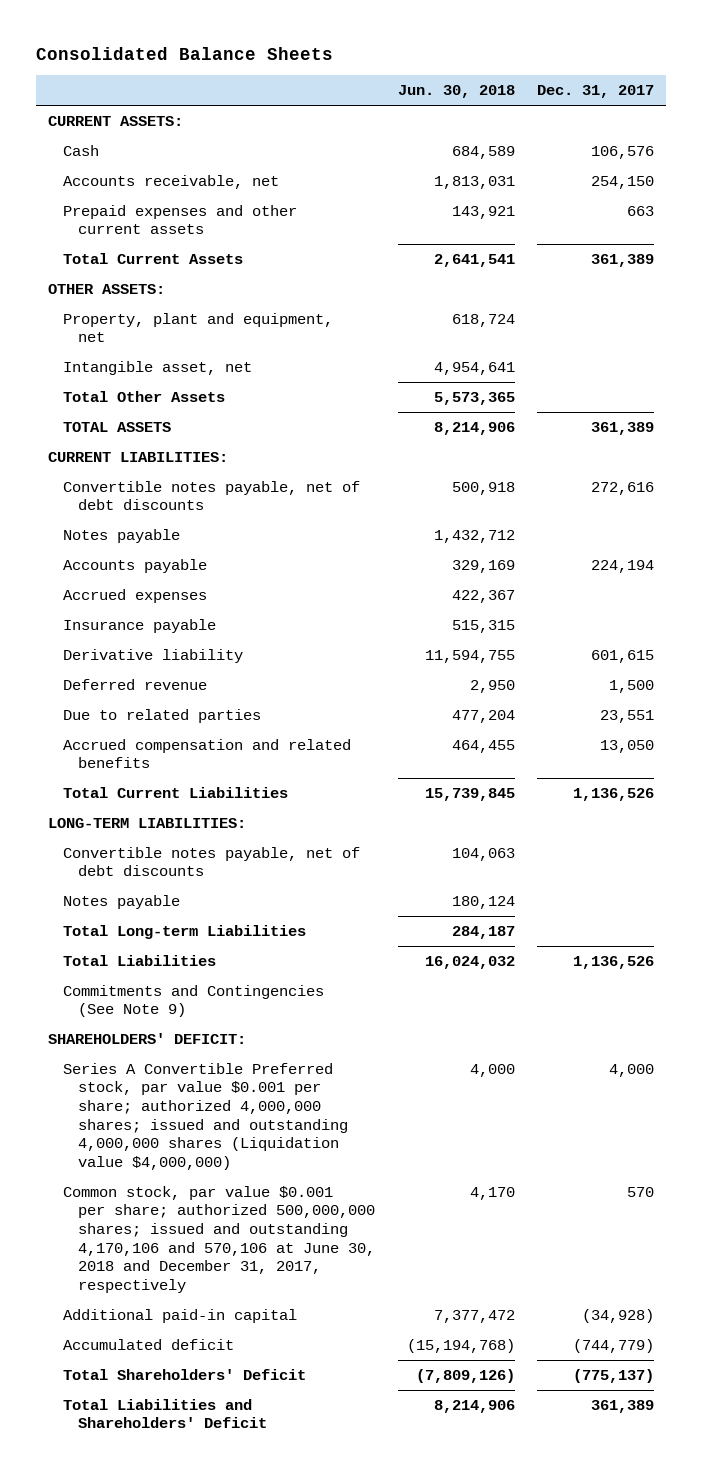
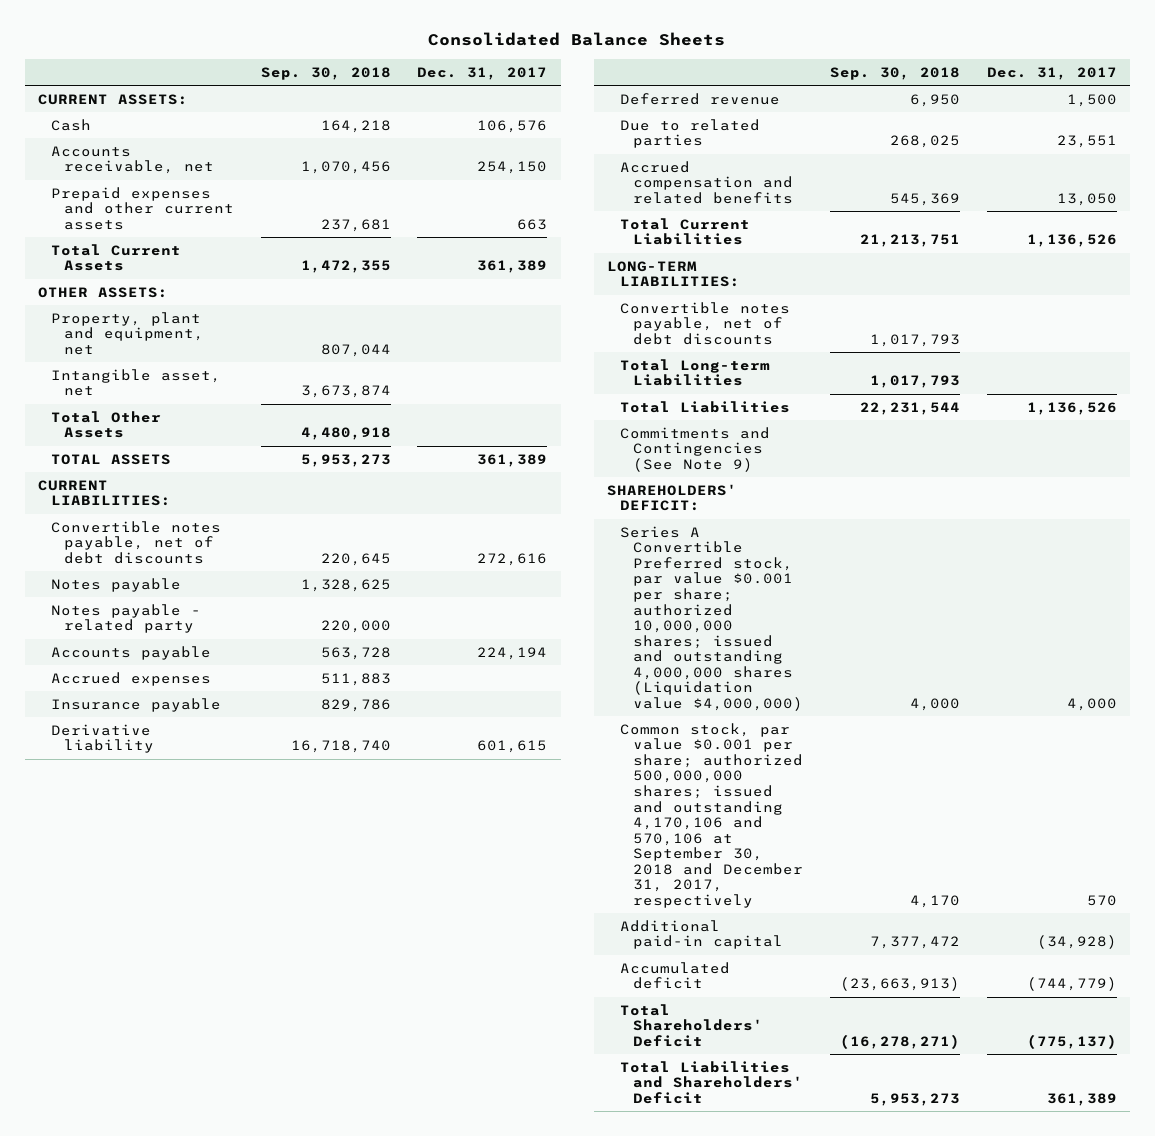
- | Jun. 30, 2018 | Dec. 31, 2017
+ | Sep. 30, 2018 | Dec. 31, 2017
+ Notes payable - related party | 220,000 |
- Notes payable | 180,124 |
- Series A Convertible Preferred stock, par value $0.001 per share; authorized 4,000,000 shares; issued and outstanding 4,000,000 shares (Liquidation value $4,000,000) | 4,000 | 4,000
- Common stock, par value $0.001 per share; authorized 500,000,000 shares; issued and outstanding 4,170,106 and 570,106 at June 30, 2018 and December 31, 2017, respectively | 4,170 | 570
+ Series A Convertible Preferred stock, par value $0.001 per share; authorized 10,000,000 shares; issued and outstanding 4,000,000 shares (Liquidation value $4,000,000) | 4,000 | 4,000
+ Common stock, par value $0.001 per share; authorized 500,000,000 shares; issued and outstanding 4,170,106 and 570,106 at September 30, 2018 and December 31, 2017, respectively | 4,170 | 570

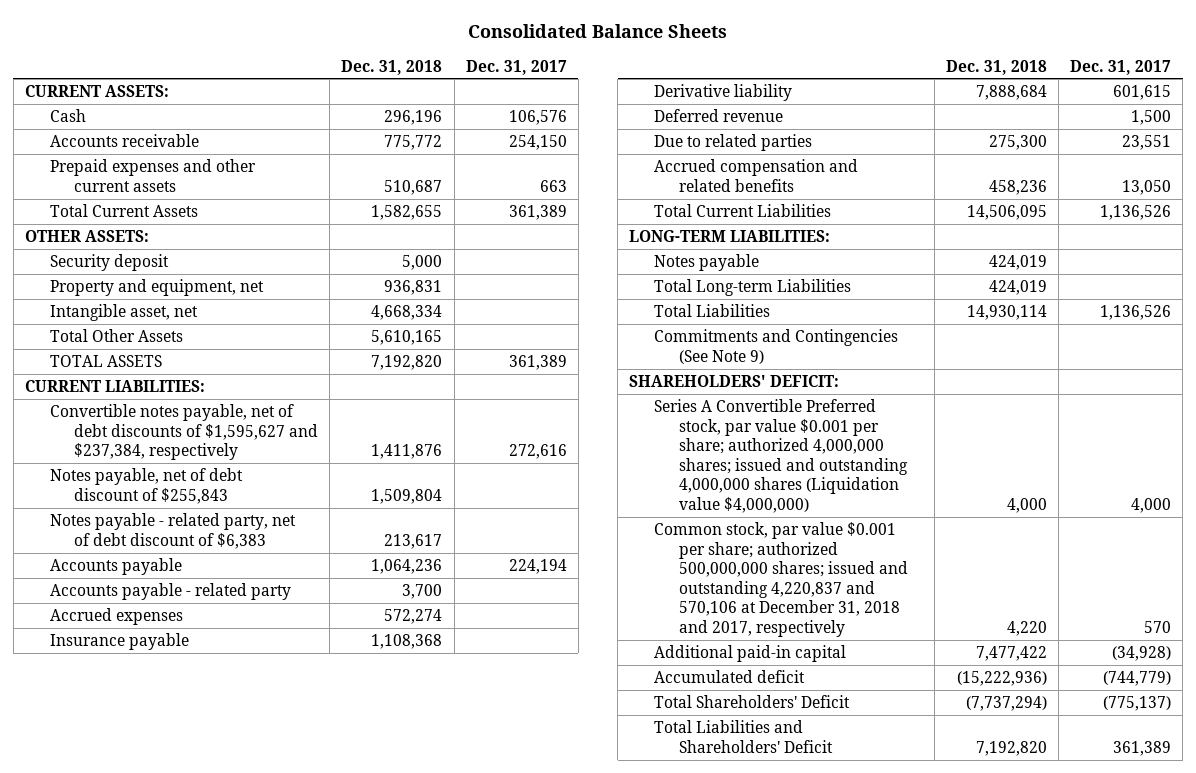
- | Sep. 30, 2018 | Dec. 31, 2017
+ | Dec. 31, 2018 | Dec. 31, 2017
- Accounts receivable, net | 1,070,456 | 254,150
+ Accounts receivable | 775,772 | 254,150
- Property, plant and equipment, net | 807,044 |
+ Security deposit | 5,000 |
+ Property and equipment, net | 936,831 |
- Convertible notes payable, net of debt discounts | 220,645 | 272,616
- Notes payable - related party | 220,000 |
+ Convertible notes payable, net of debt discounts of $1,595,627 and $237,384, respectively | 1,411,876 | 272,616
+ Notes payable, net of debt discount of $255,843 | 1,509,804 |
+ Notes payable - related party, net of debt discount of $6,383 | 213,617 |
+ Accounts payable - related party | 3,700 |
- Convertible notes payable, net of debt discounts | 1,017,793 |
moved down: Notes payable | 424,019 |
- Series A Convertible Preferred stock, par value $0.001 per share; authorized 10,000,000 shares; issued and outstanding 4,000,000 shares (Liquidation value $4,000,000) | 4,000 | 4,000
- Common stock, par value $0.001 per share; authorized 500,000,000 shares; issued and outstanding 4,170,106 and 570,106 at September 30, 2018 and December 31, 2017, respectively | 4,170 | 570
+ Series A Convertible Preferred stock, par value $0.001 per share; authorized 4,000,000 shares; issued and outstanding 4,000,000 shares (Liquidation value $4,000,000) | 4,000 | 4,000
+ Common stock, par value $0.001 per share; authorized 500,000,000 shares; issued and outstanding 4,220,837 and 570,106 at December 31, 2018 and 2017, respectively | 4,220 | 570

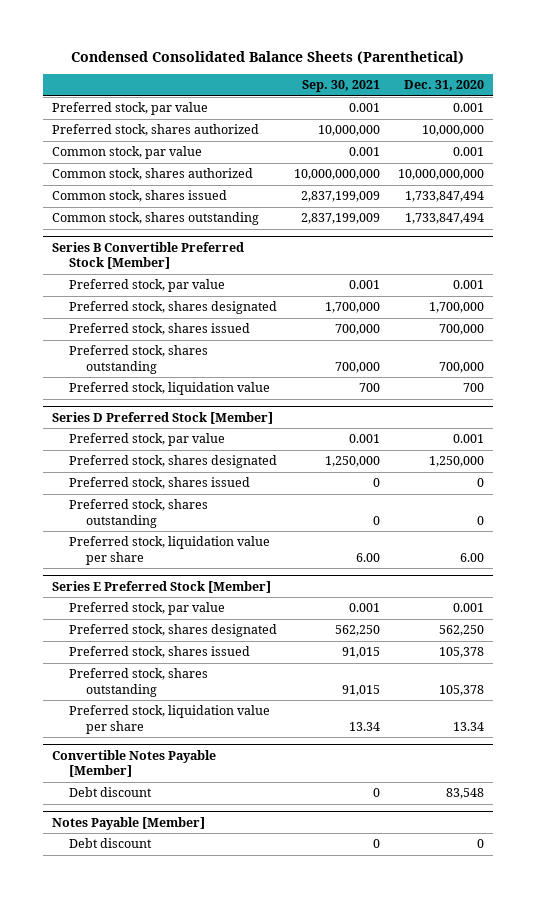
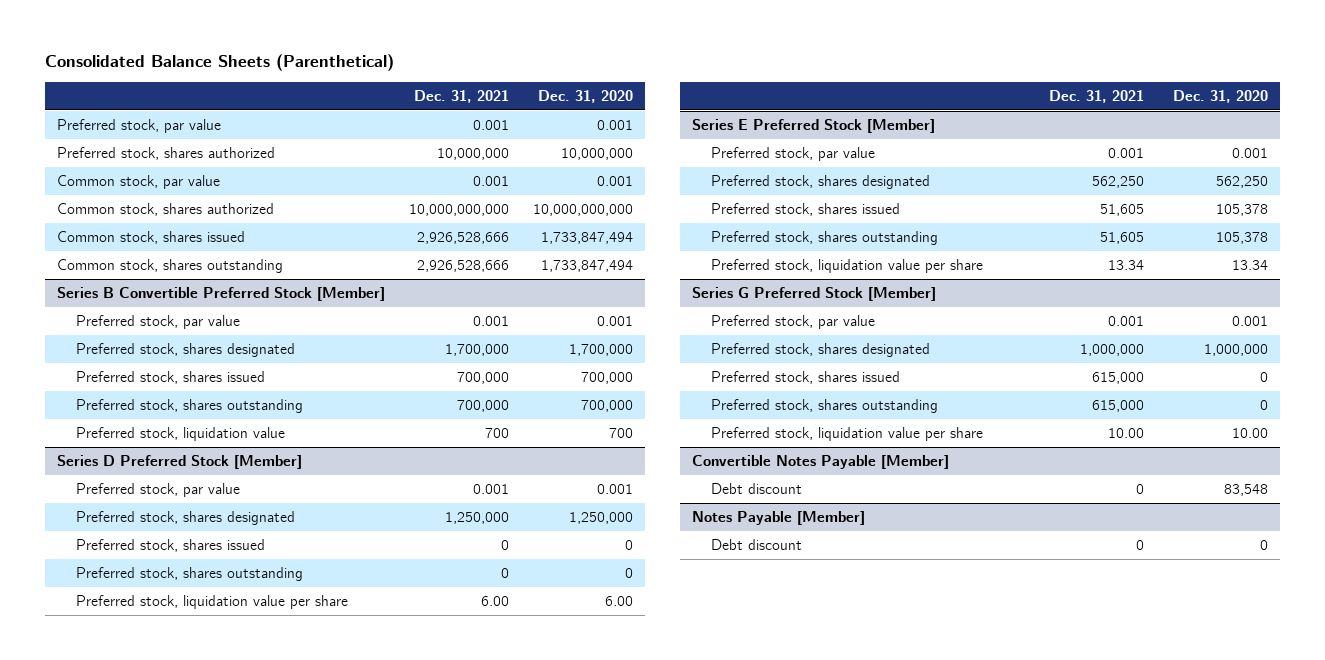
- Condensed Consolidated Balance Sheets (Parenthetical)
+ Consolidated Balance Sheets (Parenthetical)
- | Sep. 30, 2021 | Dec. 31, 2020
+ | Dec. 31, 2021 | Dec. 31, 2020
+ Series G Preferred Stock [Member]
+ Preferred stock, par value | 0.001 | 0.001
+ Preferred stock, shares designated | 1,000,000 | 1,000,000
+ Preferred stock, shares issued | 615,000 | 0
+ Preferred stock, shares outstanding | 615,000 | 0
+ Preferred stock, liquidation value per share | 10.00 | 10.00

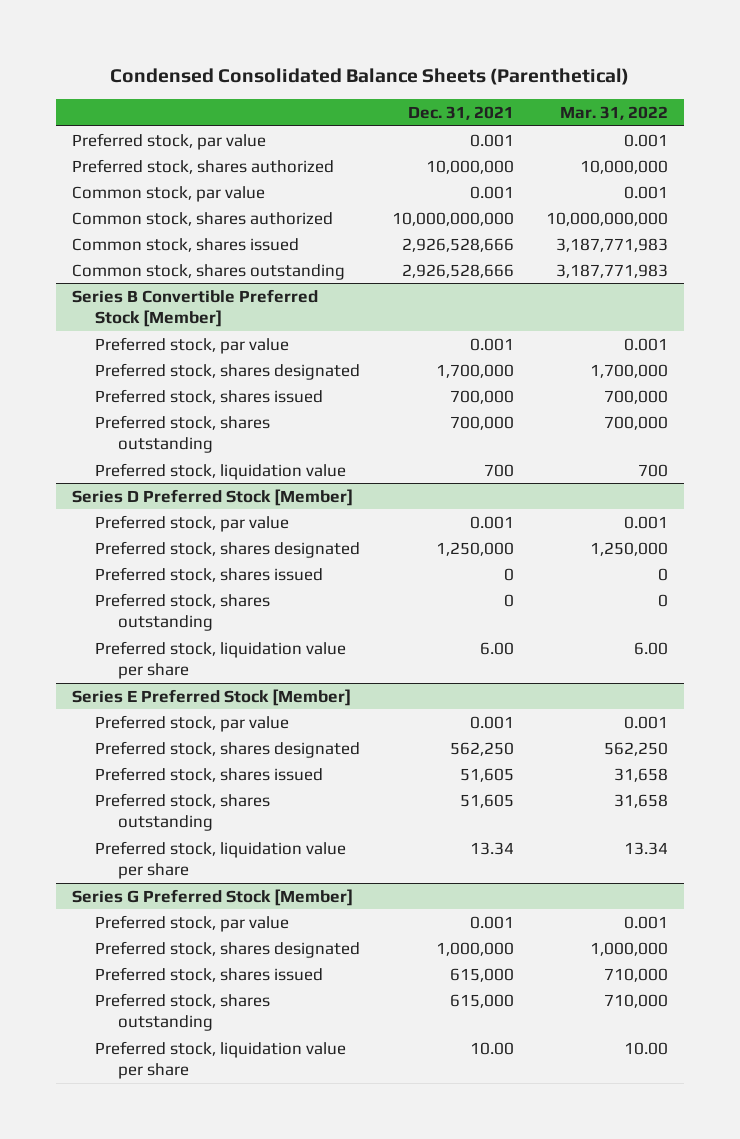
- Consolidated Balance Sheets (Parenthetical)
+ Condensed Consolidated Balance Sheets (Parenthetical)
- | Dec. 31, 2021 | Dec. 31, 2020
+ | Dec. 31, 2021 | Mar. 31, 2022
- Convertible Notes Payable [Member]
- Debt discount | 0 | 83,548
- Notes Payable [Member]
- Debt discount | 0 | 0

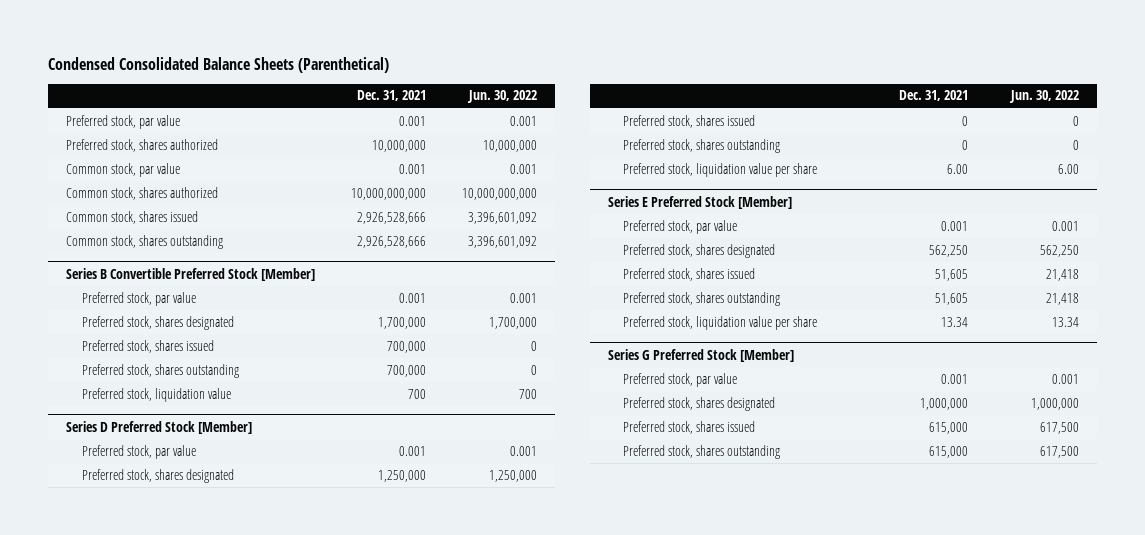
- | Dec. 31, 2021 | Mar. 31, 2022
+ | Dec. 31, 2021 | Jun. 30, 2022
@ Series G Preferred Stock [Member]
- Preferred stock, liquidation value per share | 10.00 | 10.00

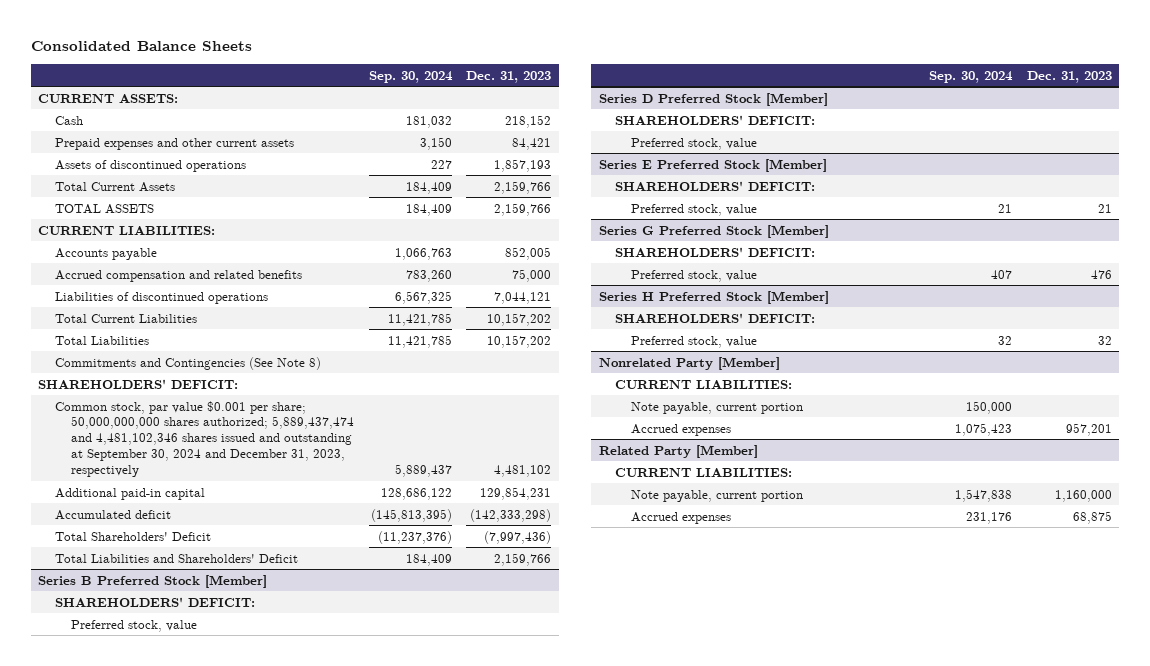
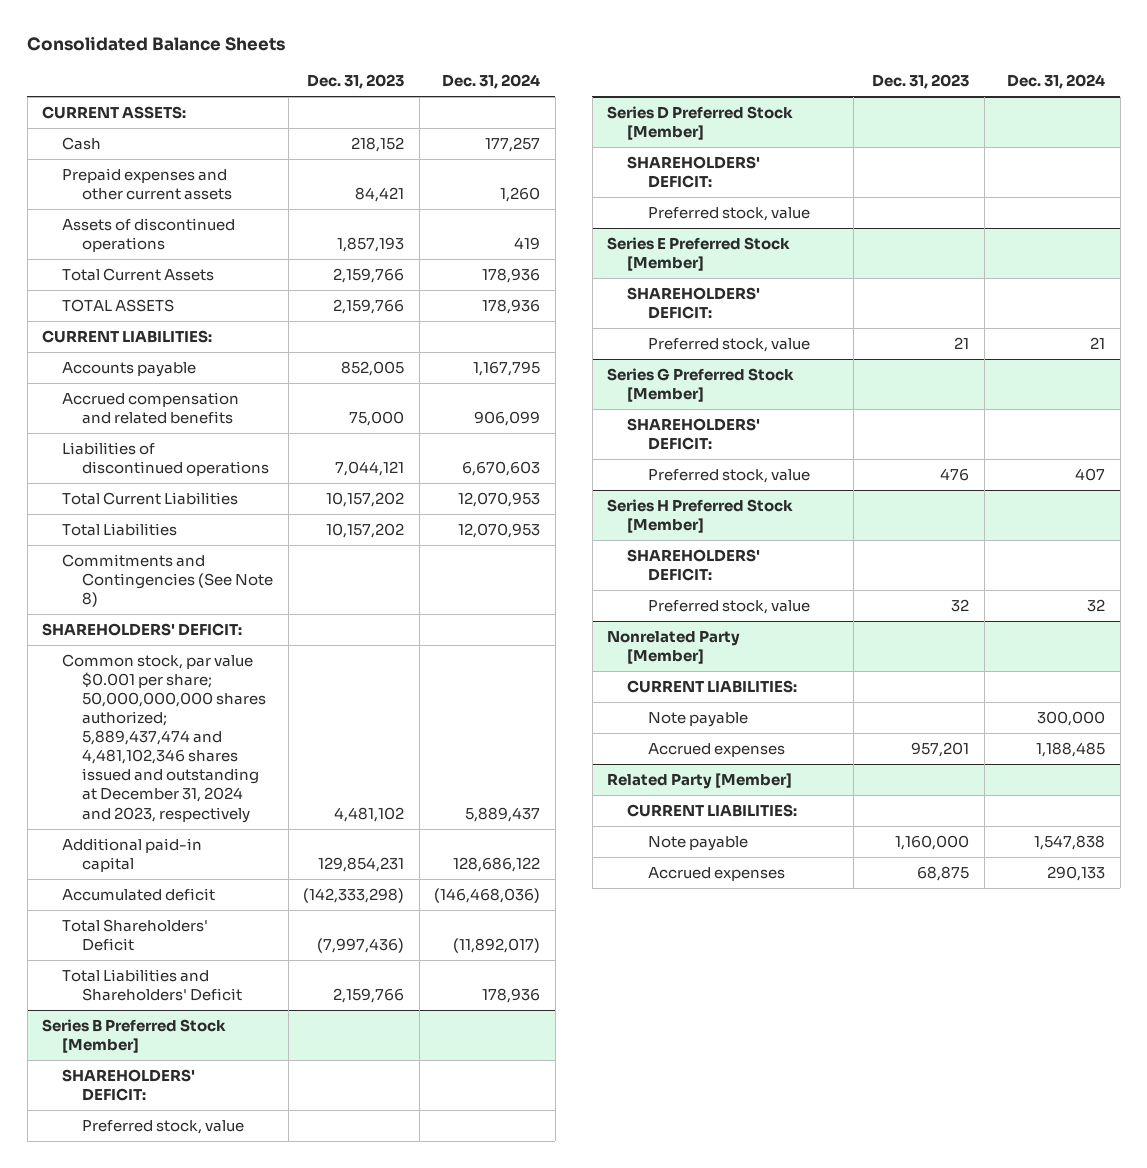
- | Sep. 30, 2024 | Dec. 31, 2023
+ | Dec. 31, 2023 | Dec. 31, 2024
- Common stock, par value $0.001 per share; 50,000,000,000 shares authorized; 5,889,437,474 and 4,481,102,346 shares issued and outstanding at September 30, 2024 and December 31, 2023, respectively | 5,889,437 | 4,481,102
+ Common stock, par value $0.001 per share; 50,000,000,000 shares authorized; 5,889,437,474 and 4,481,102,346 shares issued and outstanding at December 31, 2024 and 2023, respectively | 4,481,102 | 5,889,437
@ Nonrelated Party [Member]
- Note payable, current portion | 150,000 |
+ Note payable | | 300,000
@ Related Party [Member]
- Note payable, current portion | 1,547,838 | 1,160,000
+ Note payable | 1,160,000 | 1,547,838

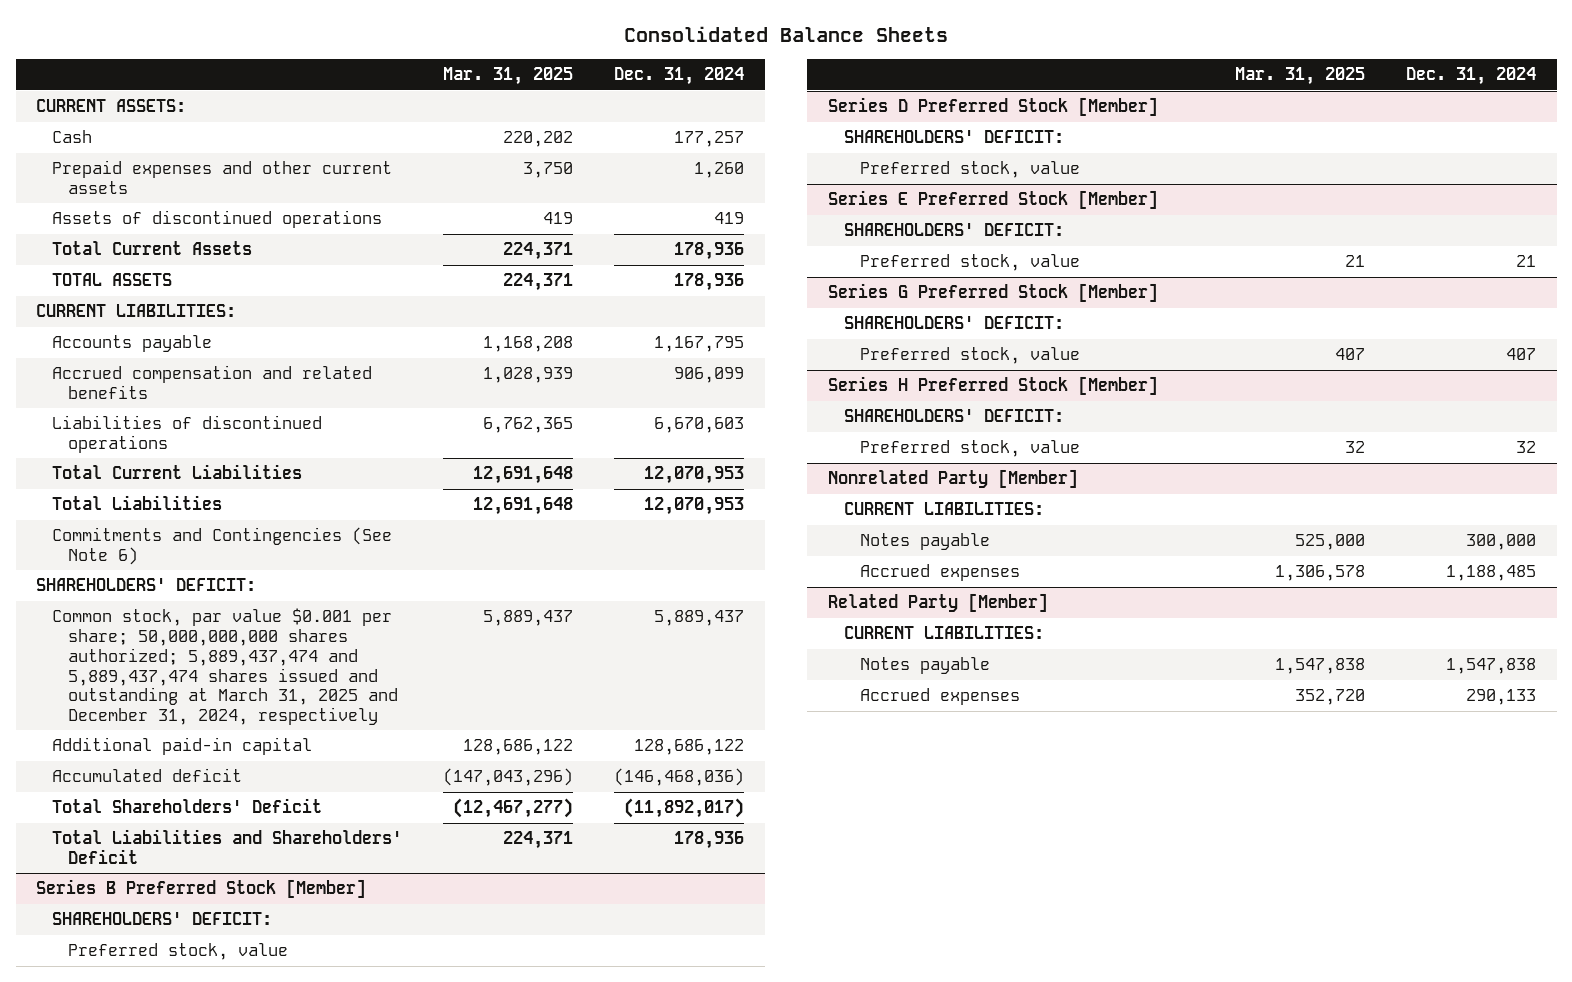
- | Dec. 31, 2023 | Dec. 31, 2024
+ | Mar. 31, 2025 | Dec. 31, 2024
- Commitments and Contingencies (See Note 8)
+ Commitments and Contingencies (See Note 6)
- Common stock, par value $0.001 per share; 50,000,000,000 shares authorized; 5,889,437,474 and 4,481,102,346 shares issued and outstanding at December 31, 2024 and 2023, respectively | 4,481,102 | 5,889,437
+ Common stock, par value $0.001 per share; 50,000,000,000 shares authorized; 5,889,437,474 and 5,889,437,474 shares issued and outstanding at March 31, 2025 and December 31, 2024, respectively | 5,889,437 | 5,889,437
@ Nonrelated Party [Member]
- Note payable | | 300,000
+ Notes payable | 525,000 | 300,000
@ Related Party [Member]
- Note payable | 1,160,000 | 1,547,838
+ Notes payable | 1,547,838 | 1,547,838

